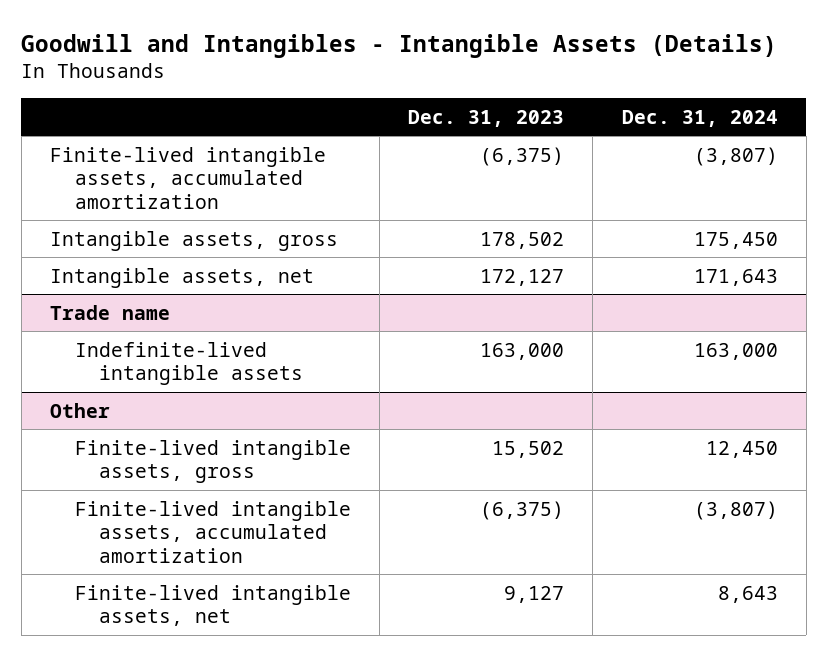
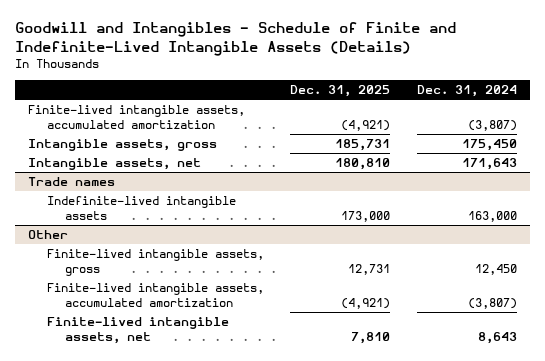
- Goodwill and Intangibles - Intangible Assets (Details)
+ Goodwill and Intangibles - Schedule of Finite and Indefinite-Lived Intangible Assets (Details)
- | Dec. 31, 2023 | Dec. 31, 2024
+ | Dec. 31, 2025 | Dec. 31, 2024
- Trade name
+ Trade names

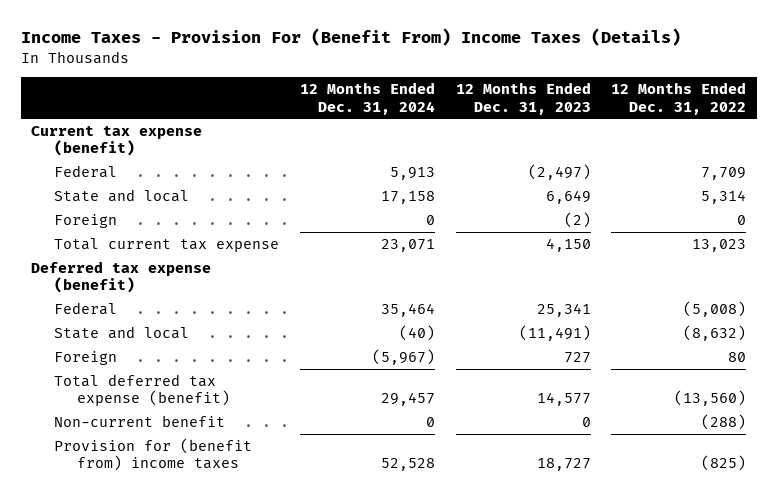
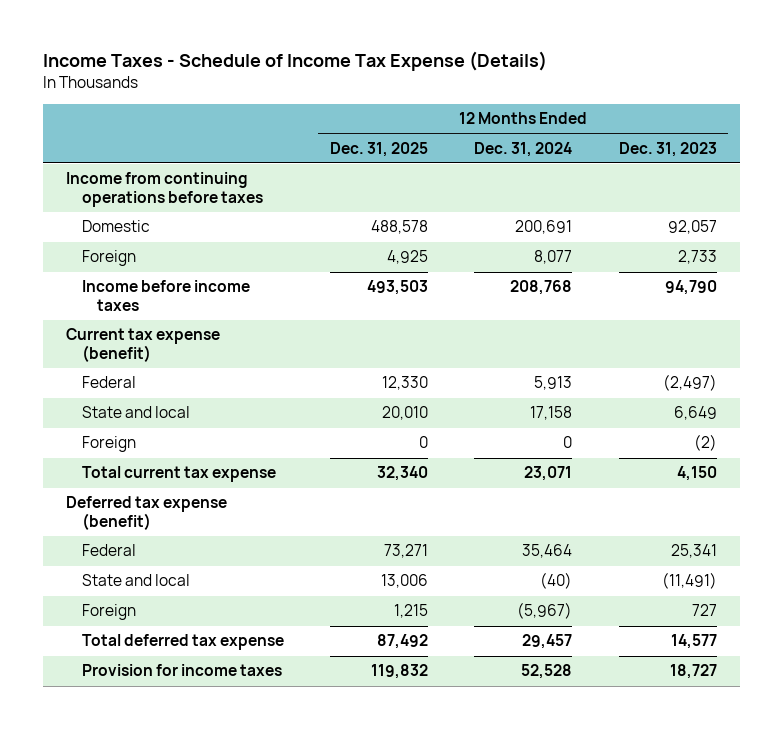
- Income Taxes - Provision For (Benefit From) Income Taxes (Details)
+ Income Taxes - Schedule of Income Tax Expense (Details)
- | 12 Months Ended Dec. 31, 2024 | 12 Months Ended Dec. 31, 2023 | 12 Months Ended Dec. 31, 2022
+ | 12 Months Ended Dec. 31, 2025 | 12 Months Ended Dec. 31, 2024 | 12 Months Ended Dec. 31, 2023
+ Income from continuing operations before taxes
+ Domestic | 488,578 | 200,691 | 92,057
+ Foreign | 4,925 | 8,077 | 2,733
+ Income before income taxes | 493,503 | 208,768 | 94,790
- Total deferred tax expense (benefit) | 29,457 | 14,577 | (13,560)
- Non-current benefit | 0 | 0 | (288)
- Provision for (benefit from) income taxes | 52,528 | 18,727 | (825)
+ Total deferred tax expense | 87,492 | 29,457 | 14,577
+ Provision for income taxes | 119,832 | 52,528 | 18,727

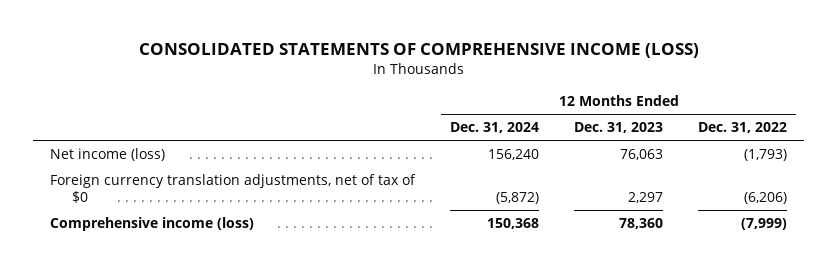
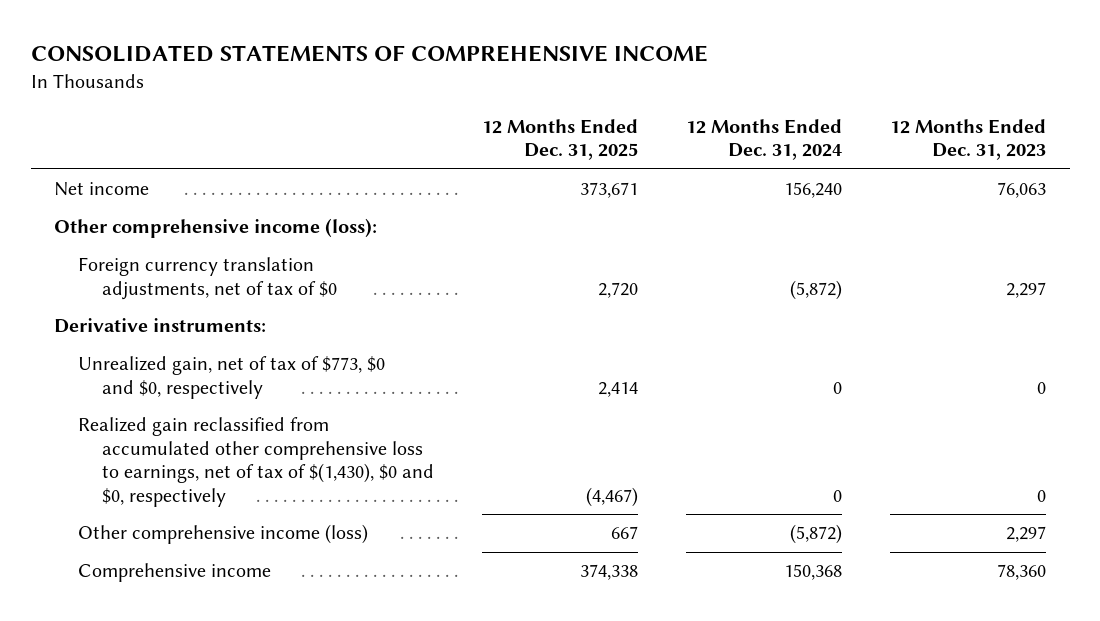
- CONSOLIDATED STATEMENTS OF COMPREHENSIVE INCOME (LOSS)
+ CONSOLIDATED STATEMENTS OF COMPREHENSIVE INCOME
- | 12 Months Ended Dec. 31, 2024 | 12 Months Ended Dec. 31, 2023 | 12 Months Ended Dec. 31, 2022
+ | 12 Months Ended Dec. 31, 2025 | 12 Months Ended Dec. 31, 2024 | 12 Months Ended Dec. 31, 2023
- Net income (loss) | 156,240 | 76,063 | (1,793)
+ Net income | 373,671 | 156,240 | 76,063
+ Other comprehensive income (loss):
- Comprehensive income (loss) | 150,368 | 78,360 | (7,999)
+ Derivative instruments:
+ Unrealized gain, net of tax of $773, $0 and $0, respectively | 2,414 | 0 | 0
+ Realized gain reclassified from accumulated other comprehensive loss to earnings, net of tax of $(1,430), $0 and $0, respectively | (4,467) | 0 | 0
+ Other comprehensive income (loss) | 667 | (5,872) | 2,297
+ Comprehensive income | 374,338 | 150,368 | 78,360

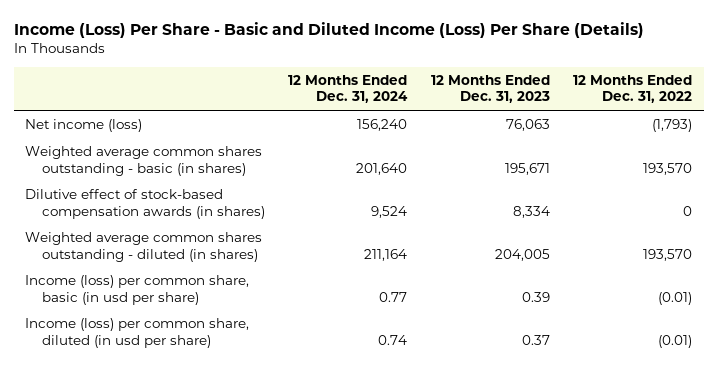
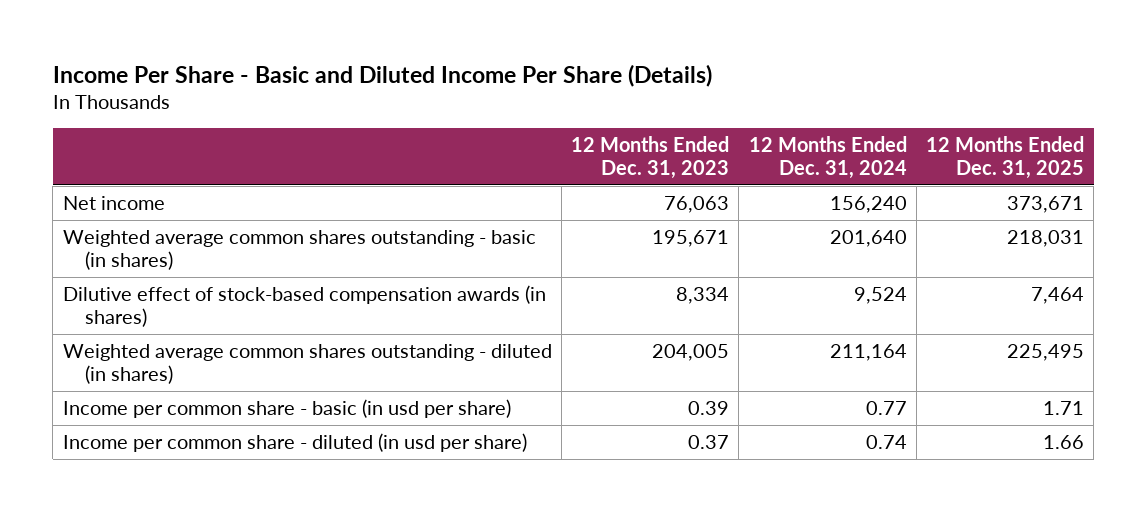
- Income (Loss) Per Share - Basic and Diluted Income (Loss) Per Share (Details)
+ Income Per Share - Basic and Diluted Income Per Share (Details)
- | 12 Months Ended Dec. 31, 2024 | 12 Months Ended Dec. 31, 2023 | 12 Months Ended Dec. 31, 2022
+ | 12 Months Ended Dec. 31, 2023 | 12 Months Ended Dec. 31, 2024 | 12 Months Ended Dec. 31, 2025
- Net income (loss) | 156,240 | 76,063 | (1,793)
+ Net income | 76,063 | 156,240 | 373,671
- Income (loss) per common share, basic (in usd per share) | 0.77 | 0.39 | (0.01)
- Income (loss) per common share, diluted (in usd per share) | 0.74 | 0.37 | (0.01)
+ Income per common share - basic (in usd per share) | 0.39 | 0.77 | 1.71
+ Income per common share - diluted (in usd per share) | 0.37 | 0.74 | 1.66

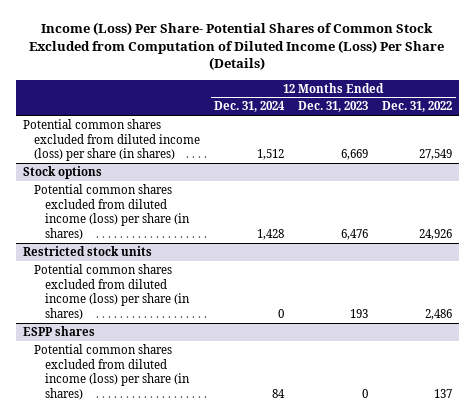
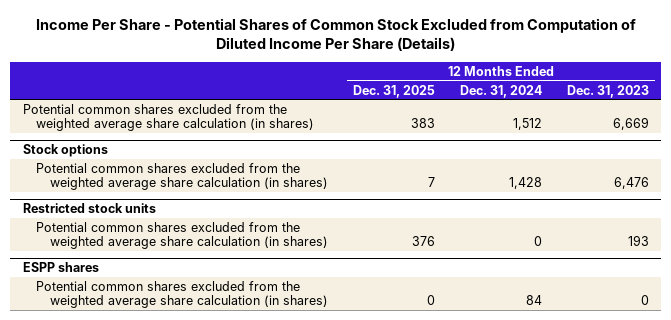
- Income (Loss) Per Share- Potential Shares of Common Stock Excluded from Computation of Diluted Income (Loss) Per Share (Details)
+ Income Per Share - Potential Shares of Common Stock Excluded from Computation of Diluted Income Per Share (Details)
- | 12 Months Ended Dec. 31, 2024 | 12 Months Ended Dec. 31, 2023 | 12 Months Ended Dec. 31, 2022
+ | 12 Months Ended Dec. 31, 2025 | 12 Months Ended Dec. 31, 2024 | 12 Months Ended Dec. 31, 2023
- Potential common shares excluded from diluted income (loss) per share (in shares) | 1,512 | 6,669 | 27,549
+ Potential common shares excluded from the weighted average share calculation (in shares) | 383 | 1,512 | 6,669
@ Stock options
- Potential common shares excluded from diluted income (loss) per share (in shares) | 1,428 | 6,476 | 24,926
+ Potential common shares excluded from the weighted average share calculation (in shares) | 7 | 1,428 | 6,476
@ Restricted stock units
- Potential common shares excluded from diluted income (loss) per share (in shares) | 0 | 193 | 2,486
+ Potential common shares excluded from the weighted average share calculation (in shares) | 376 | 0 | 193
@ ESPP shares
- Potential common shares excluded from diluted income (loss) per share (in shares) | 84 | 0 | 137
+ Potential common shares excluded from the weighted average share calculation (in shares) | 0 | 84 | 0

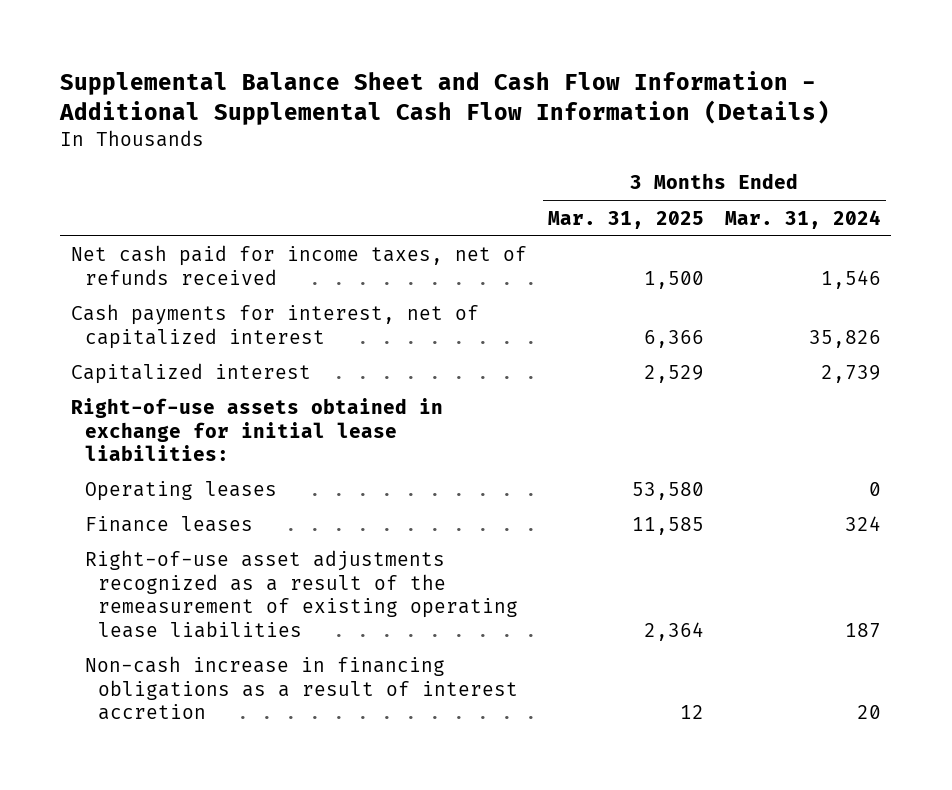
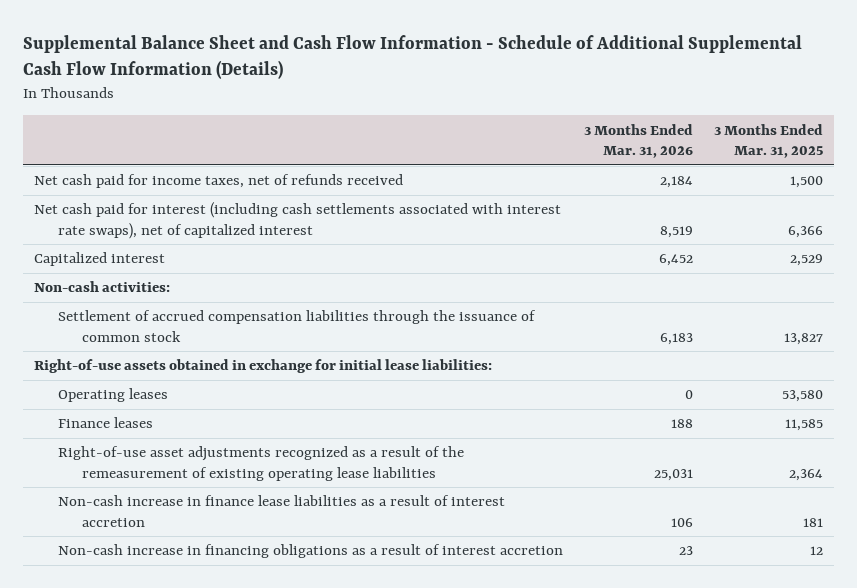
- Supplemental Balance Sheet and Cash Flow Information - Additional Supplemental Cash Flow Information (Details)
+ Supplemental Balance Sheet and Cash Flow Information - Schedule of Additional Supplemental Cash Flow Information (Details)
- | 3 Months Ended Mar. 31, 2025 | 3 Months Ended Mar. 31, 2024
+ | 3 Months Ended Mar. 31, 2026 | 3 Months Ended Mar. 31, 2025
- Cash payments for interest, net of capitalized interest | 6,366 | 35,826
+ Net cash paid for interest (including cash settlements associated with interest rate swaps), net of capitalized interest | 8,519 | 6,366
+ Non-cash activities:
+ Settlement of accrued compensation liabilities through the issuance of common stock | 6,183 | 13,827
+ Non-cash increase in finance lease liabilities as a result of interest accretion | 106 | 181

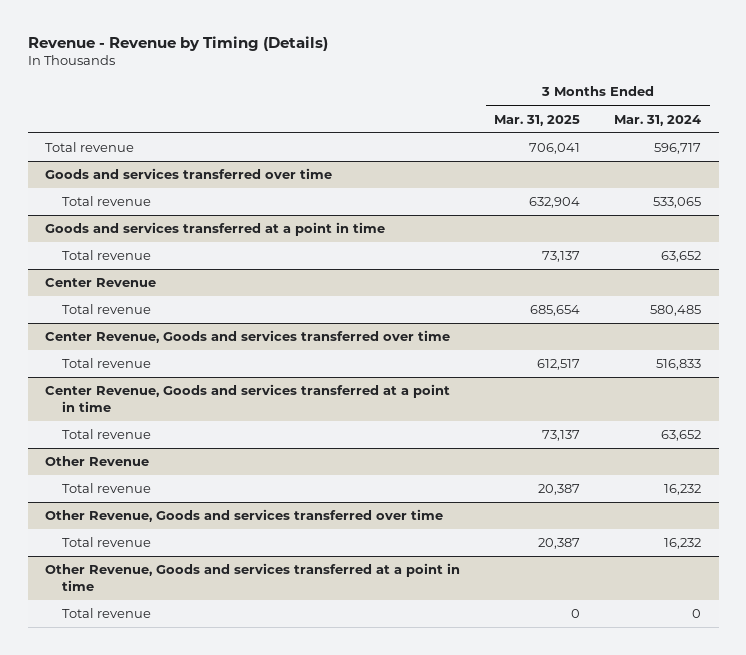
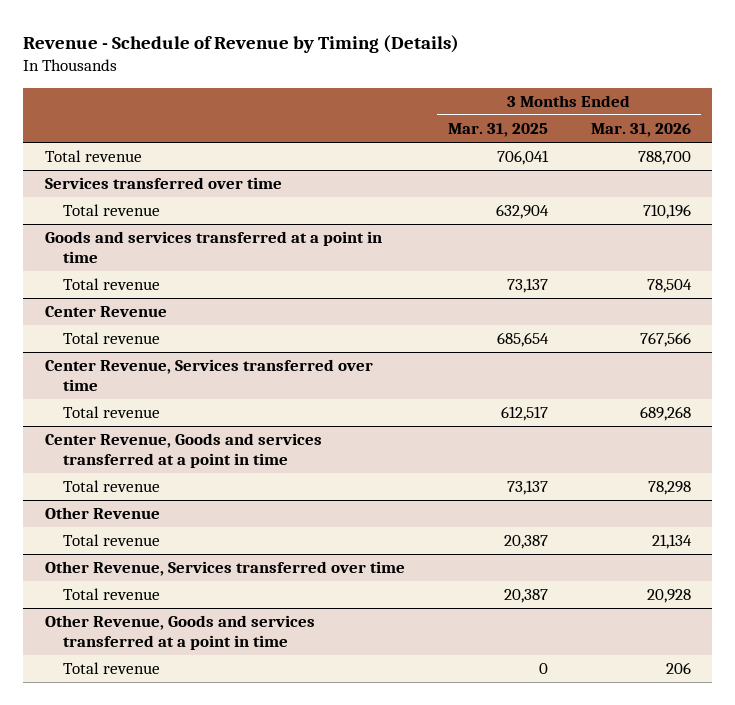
- Revenue - Revenue by Timing (Details)
+ Revenue - Schedule of Revenue by Timing (Details)
- | 3 Months Ended Mar. 31, 2025 | 3 Months Ended Mar. 31, 2024
+ | 3 Months Ended Mar. 31, 2025 | 3 Months Ended Mar. 31, 2026
- Goods and services transferred over time
+ Services transferred over time
- Center Revenue, Goods and services transferred over time
+ Center Revenue, Services transferred over time
- Other Revenue, Goods and services transferred over time
+ Other Revenue, Services transferred over time

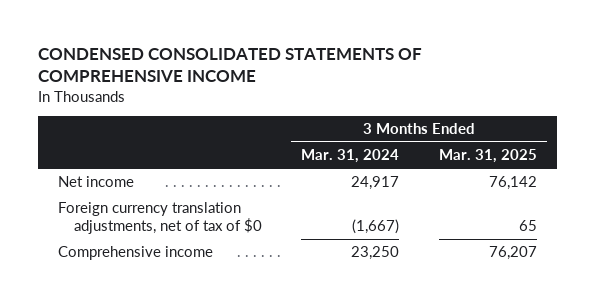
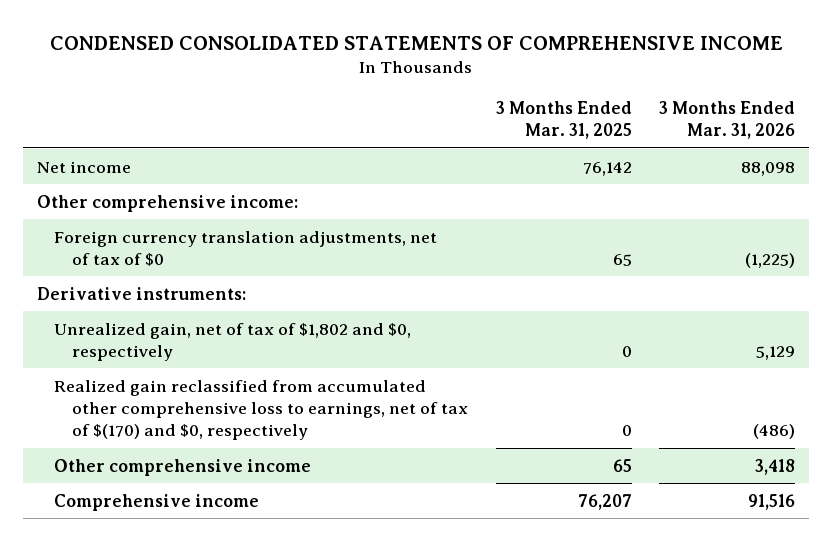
- | 3 Months Ended Mar. 31, 2024 | 3 Months Ended Mar. 31, 2025
+ | 3 Months Ended Mar. 31, 2025 | 3 Months Ended Mar. 31, 2026
+ Other comprehensive income:
+ Derivative instruments:
+ Unrealized gain, net of tax of $1,802 and $0, respectively | 0 | 5,129
+ Realized gain reclassified from accumulated other comprehensive loss to earnings, net of tax of $(170) and $0, respectively | 0 | (486)
+ Other comprehensive income | 65 | 3,418

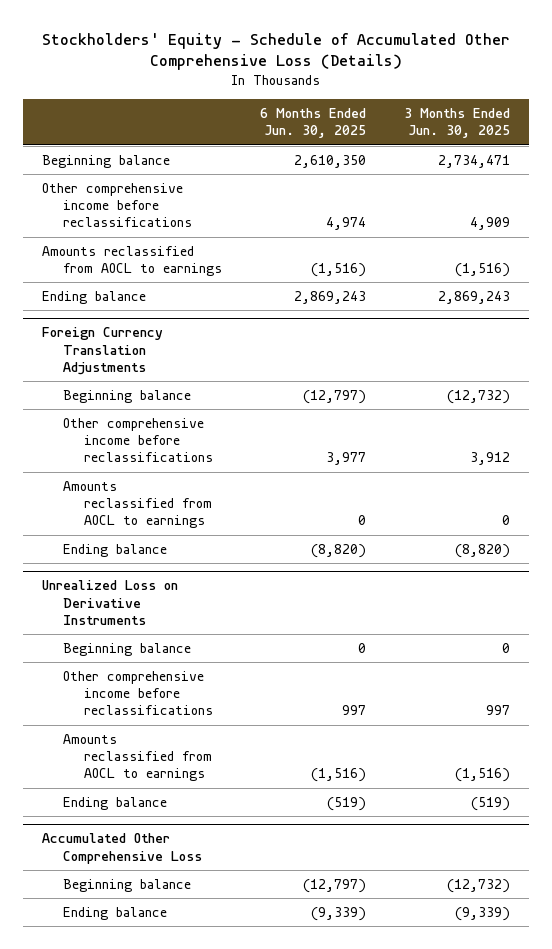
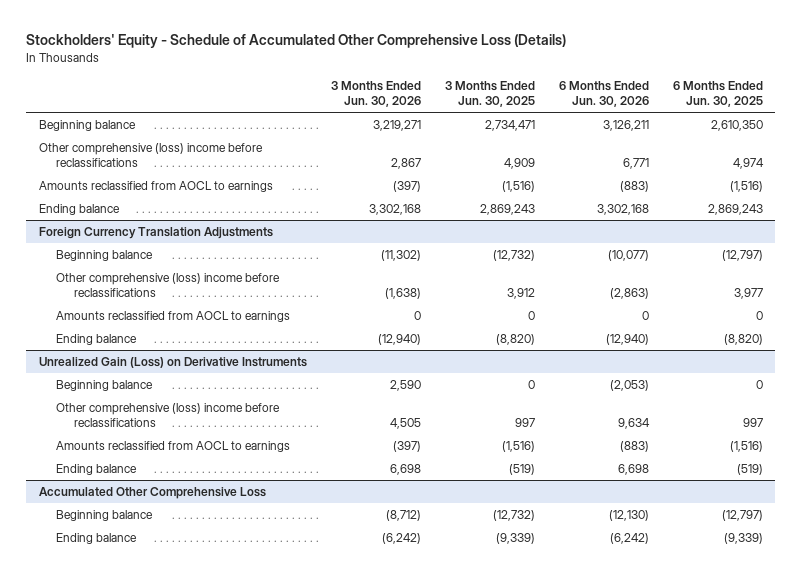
- | 6 Months Ended Jun. 30, 2025 | 3 Months Ended Jun. 30, 2025
+ | 3 Months Ended Jun. 30, 2026 | 3 Months Ended Jun. 30, 2025 | 6 Months Ended Jun. 30, 2026 | 6 Months Ended Jun. 30, 2025
- Other comprehensive income before reclassifications | 4,974 | 4,909
+ Other comprehensive (loss) income before reclassifications | 2,867 | 4,909 | 6,771 | 4,974
@ Foreign Currency Translation Adjustments
- Other comprehensive income before reclassifications | 3,977 | 3,912
+ Other comprehensive (loss) income before reclassifications | (1,638) | 3,912 | (2,863) | 3,977
- Unrealized Loss on Derivative Instruments
+ Unrealized Gain (Loss) on Derivative Instruments
- Other comprehensive income before reclassifications | 997 | 997
+ Other comprehensive (loss) income before reclassifications | 4,505 | 997 | 9,634 | 997

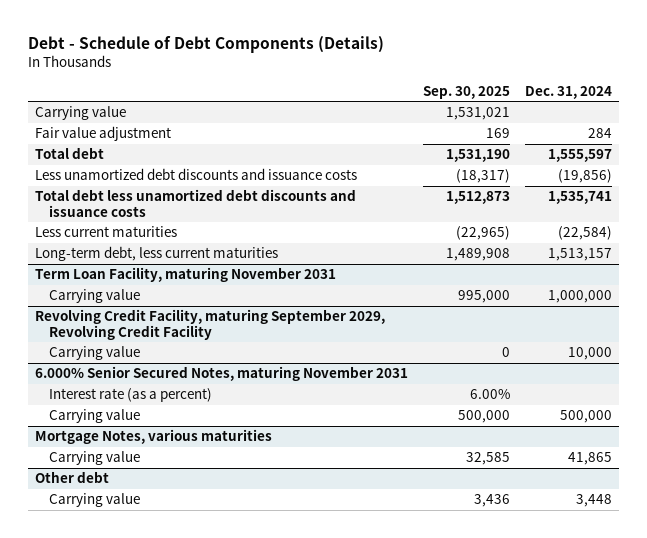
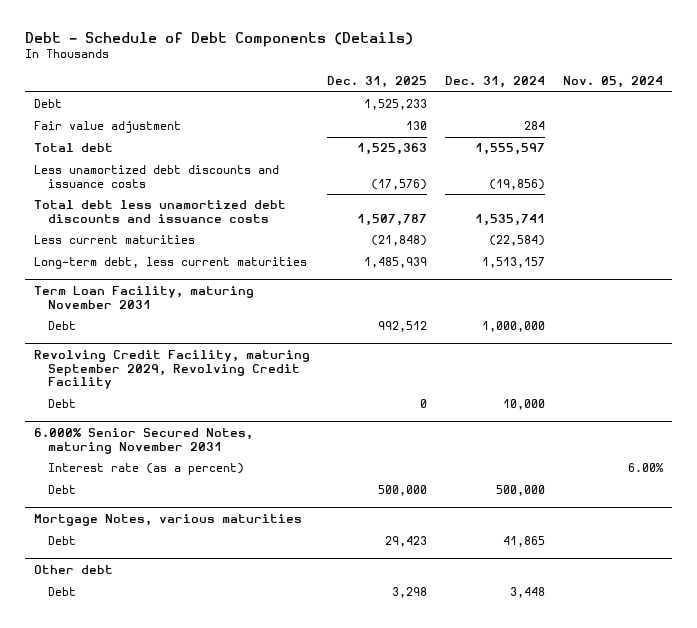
- | Sep. 30, 2025 | Dec. 31, 2024
+ | Dec. 31, 2025 | Dec. 31, 2024 | Nov. 05, 2024
- Carrying value | 1,531,021 |
+ Debt | 1,525,233 | |
@ Term Loan Facility, maturing November 2031
- Carrying value | 995,000 | 1,000,000
+ Debt | 992,512 | 1,000,000 |
@ Revolving Credit Facility, maturing September 2029, Revolving Credit Facility
- Carrying value | 0 | 10,000
+ Debt | 0 | 10,000 |
@ 6.000% Senior Secured Notes, maturing November 2031
- Carrying value | 500,000 | 500,000
+ Debt | 500,000 | 500,000 |
@ Mortgage Notes, various maturities
- Carrying value | 32,585 | 41,865
+ Debt | 29,423 | 41,865 |
@ Other debt
- Carrying value | 3,436 | 3,448
+ Debt | 3,298 | 3,448 |

